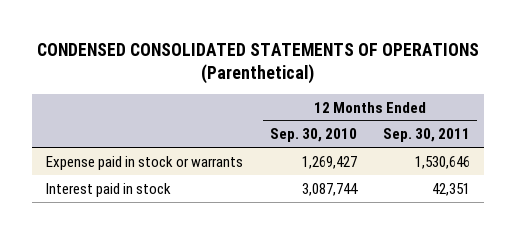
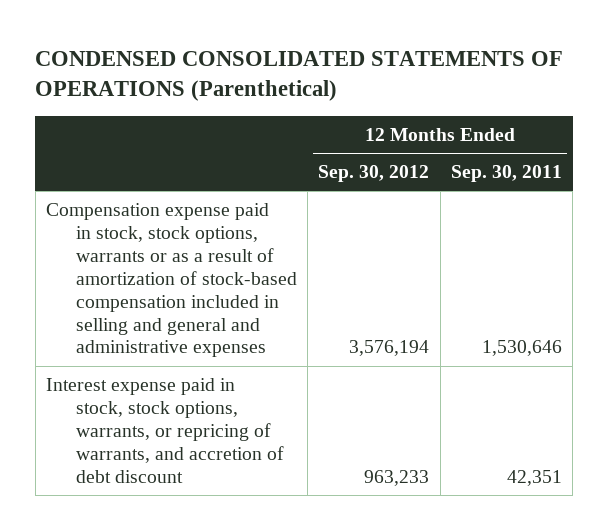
- | 12 Months Ended Sep. 30, 2010 | 12 Months Ended Sep. 30, 2011
+ | 12 Months Ended Sep. 30, 2012 | 12 Months Ended Sep. 30, 2011
- Expense paid in stock or warrants | 1,269,427 | 1,530,646
- Interest paid in stock | 3,087,744 | 42,351
+ Compensation expense paid in stock, stock options, warrants or as a result of amortization of stock-based compensation included in selling and general and administrative expenses | 3,576,194 | 1,530,646
+ Interest expense paid in stock, stock options, warrants, or repricing of warrants, and accretion of debt discount | 963,233 | 42,351

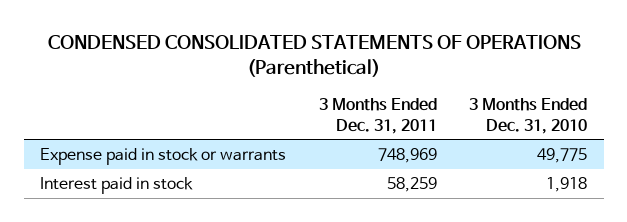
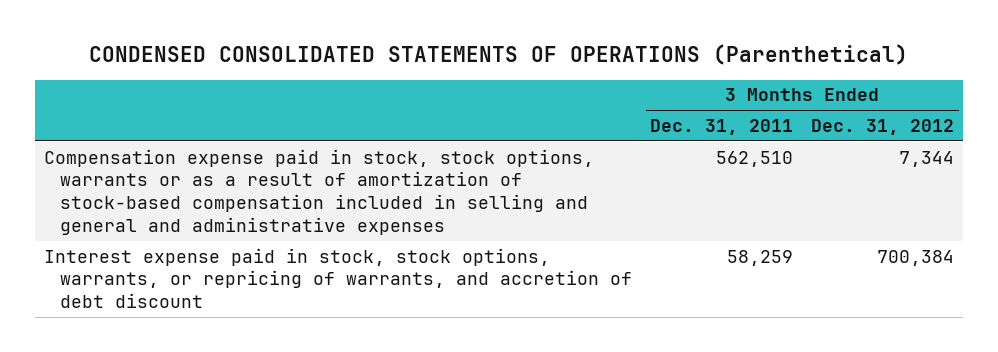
- | 3 Months Ended Dec. 31, 2011 | 3 Months Ended Dec. 31, 2010
+ | 3 Months Ended Dec. 31, 2011 | 3 Months Ended Dec. 31, 2012
- Expense paid in stock or warrants | 748,969 | 49,775
- Interest paid in stock | 58,259 | 1,918
+ Compensation expense paid in stock, stock options, warrants or as a result of amortization of stock-based compensation included in selling and general and administrative expenses | 562,510 | 7,344
+ Interest expense paid in stock, stock options, warrants, or repricing of warrants, and accretion of debt discount | 58,259 | 700,384

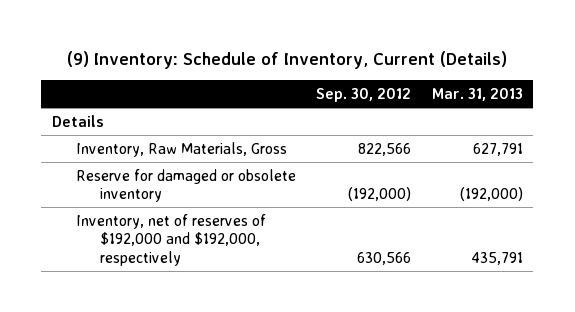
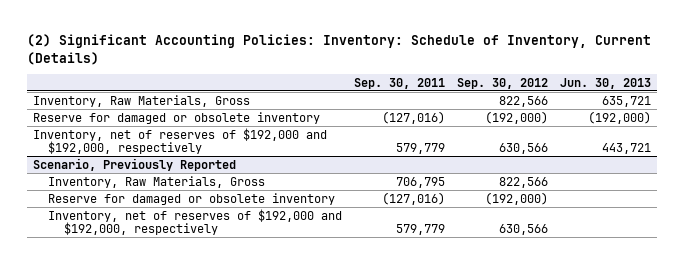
- (9) Inventory: Schedule of Inventory, Current (Details)
+ (2) Significant Accounting Policies: Inventory: Schedule of Inventory, Current (Details)
- | Sep. 30, 2012 | Mar. 31, 2013
+ | Sep. 30, 2011 | Sep. 30, 2012 | Jun. 30, 2013
- Details
+ Scenario, Previously Reported
+ Inventory, Raw Materials, Gross | 706,795 | 822,566 |
+ Reserve for damaged or obsolete inventory | (127,016) | (192,000) |
+ Inventory, net of reserves of $192,000 and $192,000, respectively | 579,779 | 630,566 |

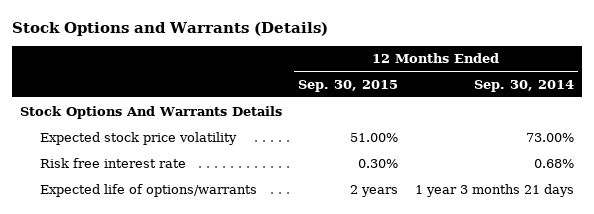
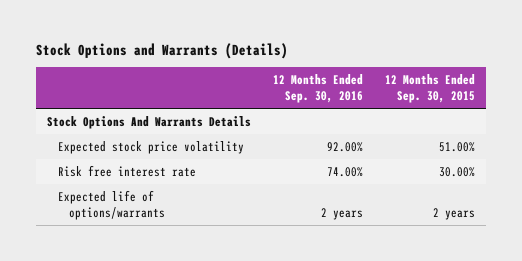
- | 12 Months Ended Sep. 30, 2015 | 12 Months Ended Sep. 30, 2014
+ | 12 Months Ended Sep. 30, 2016 | 12 Months Ended Sep. 30, 2015
- Risk free interest rate | 0.30% | 0.68%
+ Risk free interest rate | 74.00% | 30.00%

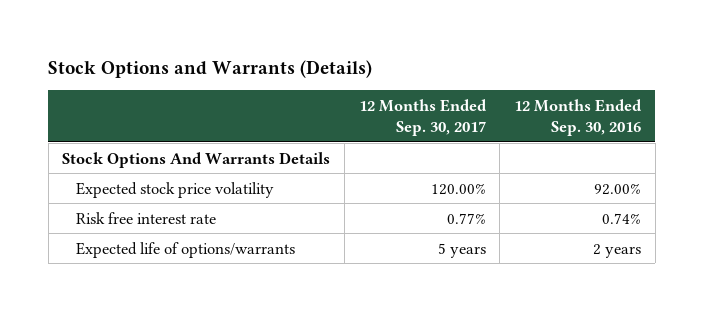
- | 12 Months Ended Sep. 30, 2016 | 12 Months Ended Sep. 30, 2015
+ | 12 Months Ended Sep. 30, 2017 | 12 Months Ended Sep. 30, 2016
- Risk free interest rate | 74.00% | 30.00%
+ Risk free interest rate | 0.77% | 0.74%

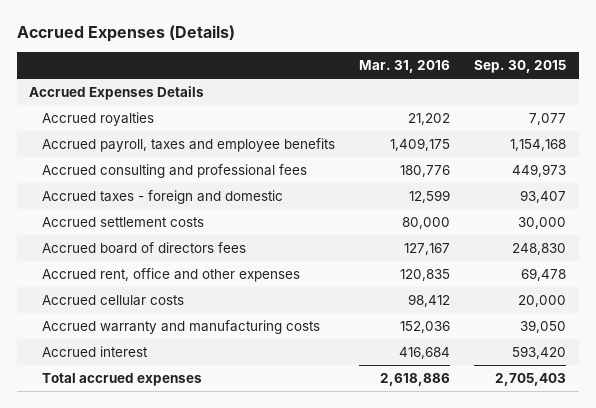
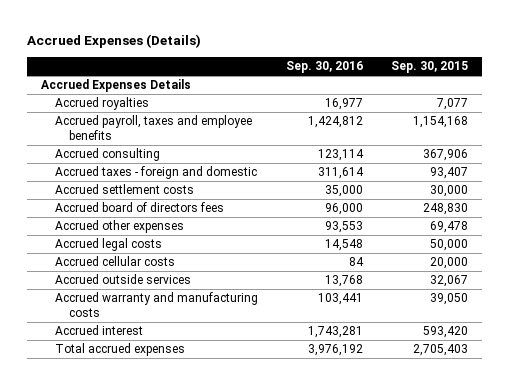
- | Mar. 31, 2016 | Sep. 30, 2015
+ | Sep. 30, 2016 | Sep. 30, 2015
- Accrued consulting and professional fees | 180,776 | 449,973
+ Accrued consulting | 123,114 | 367,906
- Accrued rent, office and other expenses | 120,835 | 69,478
+ Accrued other expenses | 93,553 | 69,478
+ Accrued legal costs | 14,548 | 50,000
+ Accrued outside services | 13,768 | 32,067

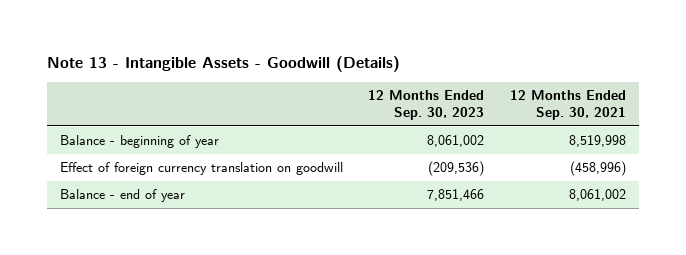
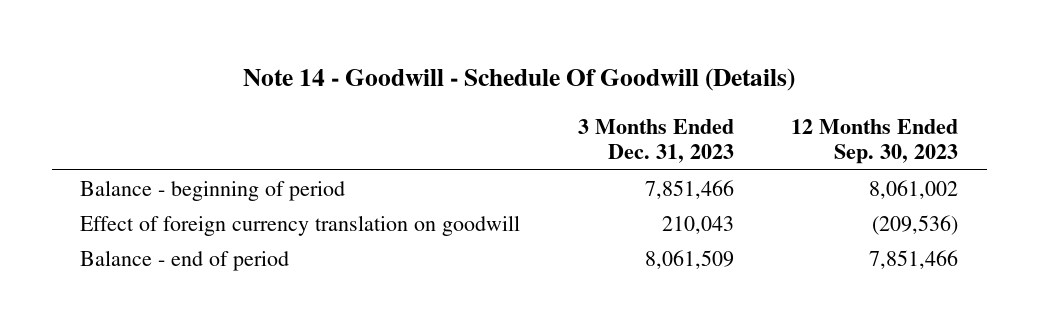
- Note 13 - Intangible Assets - Goodwill (Details)
+ Note 14 - Goodwill - Schedule Of Goodwill (Details)
- | 12 Months Ended Sep. 30, 2023 | 12 Months Ended Sep. 30, 2021
+ | 3 Months Ended Dec. 31, 2023 | 12 Months Ended Sep. 30, 2023
- Balance - beginning of year | 8,061,002 | 8,519,998
+ Balance - beginning of period | 7,851,466 | 8,061,002
- Balance - end of year | 7,851,466 | 8,061,002
+ Balance - end of period | 8,061,509 | 7,851,466

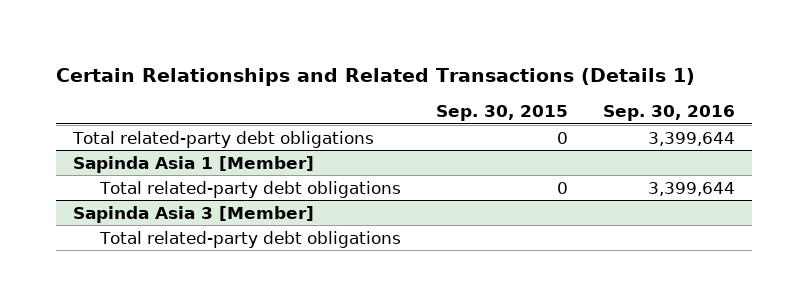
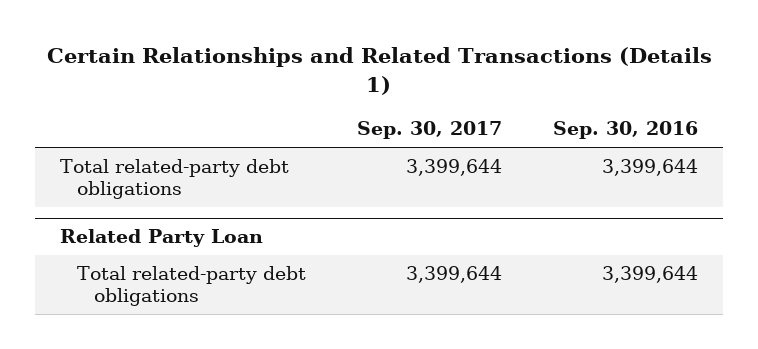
- | Sep. 30, 2015 | Sep. 30, 2016
+ | Sep. 30, 2017 | Sep. 30, 2016
- Sapinda Asia 1 [Member]
+ Related Party Loan
- Sapinda Asia 3 [Member]
- Total related-party debt obligations

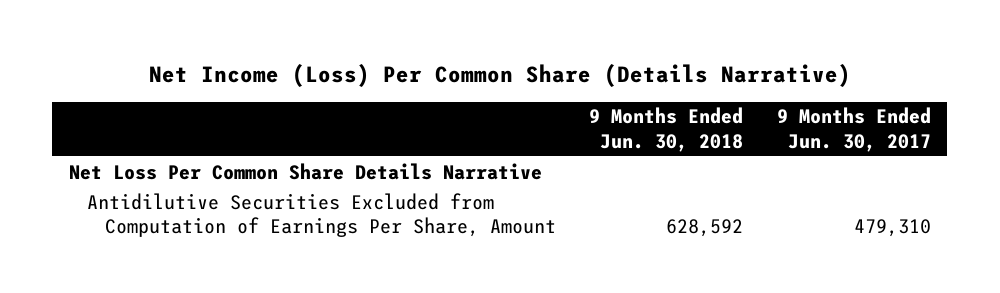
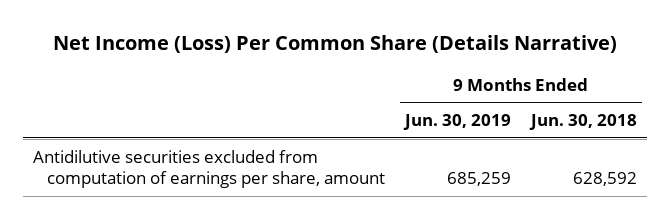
- | 9 Months Ended Jun. 30, 2018 | 9 Months Ended Jun. 30, 2017
+ | 9 Months Ended Jun. 30, 2019 | 9 Months Ended Jun. 30, 2018
- Net Loss Per Common Share Details Narrative
- Antidilutive Securities Excluded from Computation of Earnings Per Share, Amount | 628,592 | 479,310
+ Antidilutive securities excluded from computation of earnings per share, amount | 685,259 | 628,592

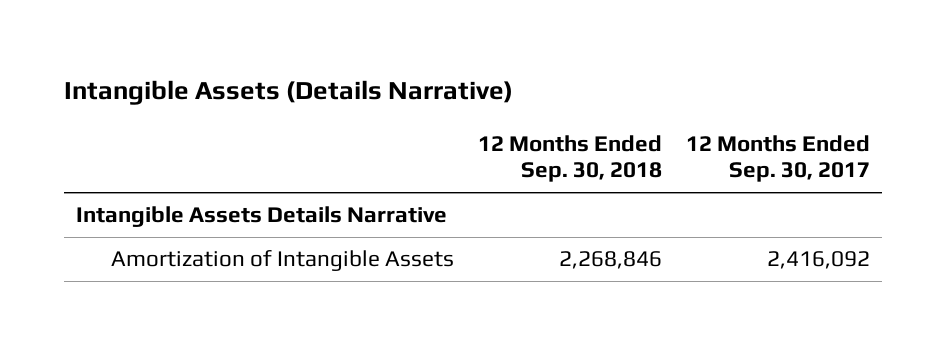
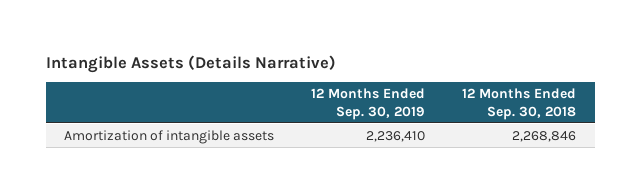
- | 12 Months Ended Sep. 30, 2018 | 12 Months Ended Sep. 30, 2017
+ | 12 Months Ended Sep. 30, 2019 | 12 Months Ended Sep. 30, 2018
- Intangible Assets Details Narrative
- Amortization of Intangible Assets | 2,268,846 | 2,416,092
+ Amortization of intangible assets | 2,236,410 | 2,268,846

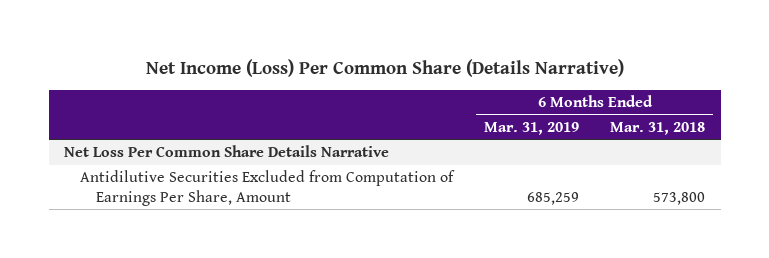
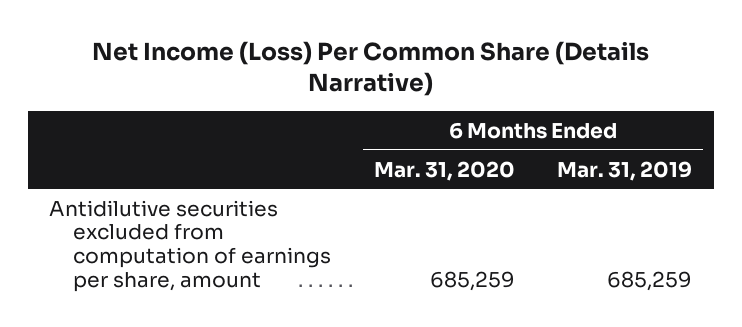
- | 6 Months Ended Mar. 31, 2019 | 6 Months Ended Mar. 31, 2018
+ | 6 Months Ended Mar. 31, 2020 | 6 Months Ended Mar. 31, 2019
- Net Loss Per Common Share Details Narrative
- Antidilutive Securities Excluded from Computation of Earnings Per Share, Amount | 685,259 | 573,800
+ Antidilutive securities excluded from computation of earnings per share, amount | 685,259 | 685,259

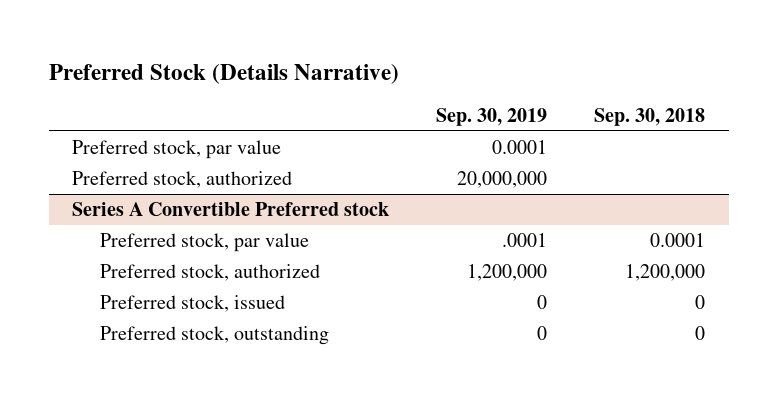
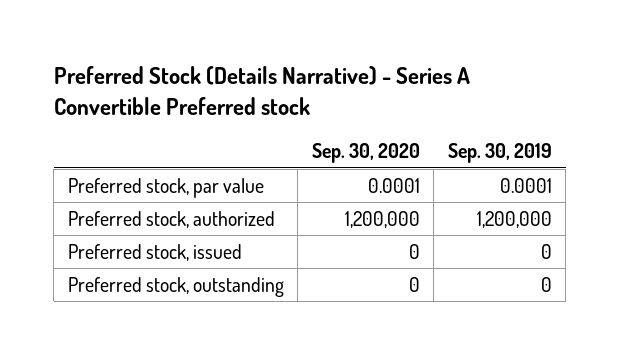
- Preferred Stock (Details Narrative)
+ Preferred Stock (Details Narrative) - Series A Convertible Preferred stock
- | Sep. 30, 2019 | Sep. 30, 2018
+ | Sep. 30, 2020 | Sep. 30, 2019
- Preferred stock, authorized | 20,000,000 |
- Series A Convertible Preferred stock
- Preferred stock, par value | .0001 | 0.0001

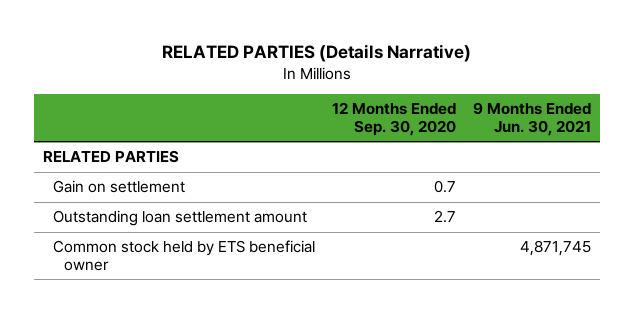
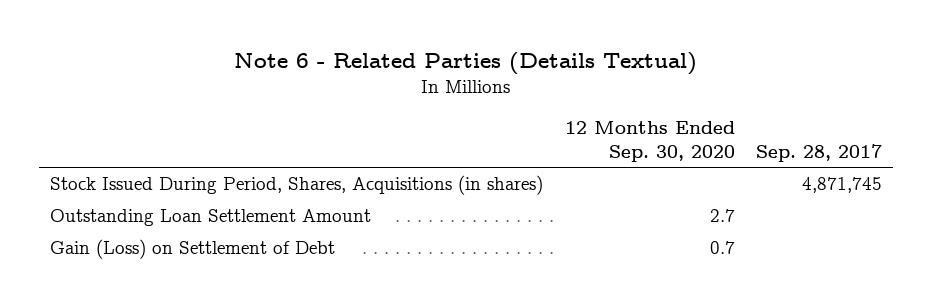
- RELATED PARTIES (Details Narrative)
+ Note 6 - Related Parties (Details Textual)
- | 12 Months Ended Sep. 30, 2020 | 9 Months Ended Jun. 30, 2021
+ | 12 Months Ended Sep. 30, 2020 | Sep. 28, 2017
- RELATED PARTIES
- Gain on settlement | 0.7 |
- Outstanding loan settlement amount | 2.7 |
- Common stock held by ETS beneficial owner | | 4,871,745
+ Stock Issued During Period, Shares, Acquisitions (in shares) | | 4,871,745
+ Outstanding Loan Settlement Amount | 2.7 |
+ Gain (Loss) on Settlement of Debt | 0.7 |

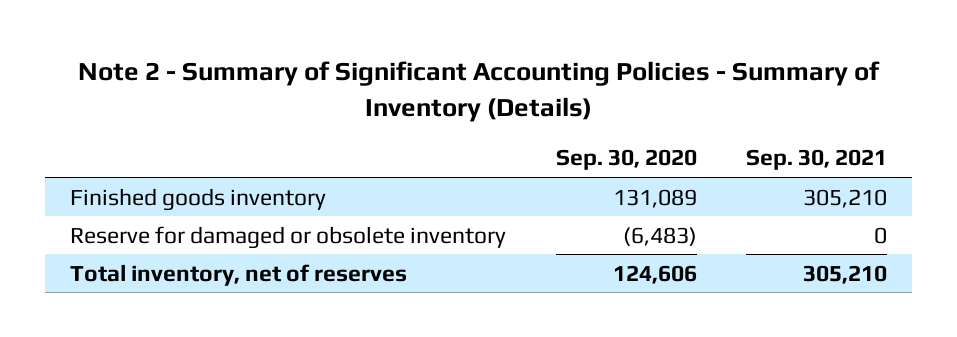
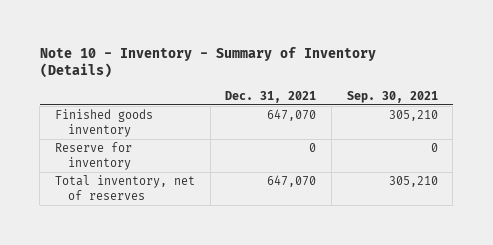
- Note 2 - Summary of Significant Accounting Policies - Summary of Inventory (Details)
+ Note 10 - Inventory - Summary of Inventory (Details)
- | Sep. 30, 2020 | Sep. 30, 2021
+ | Dec. 31, 2021 | Sep. 30, 2021
- Reserve for damaged or obsolete inventory | (6,483) | 0
+ Reserve for inventory | 0 | 0

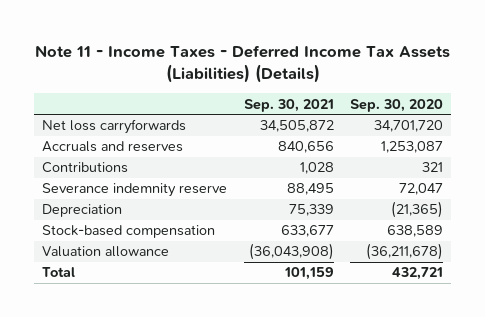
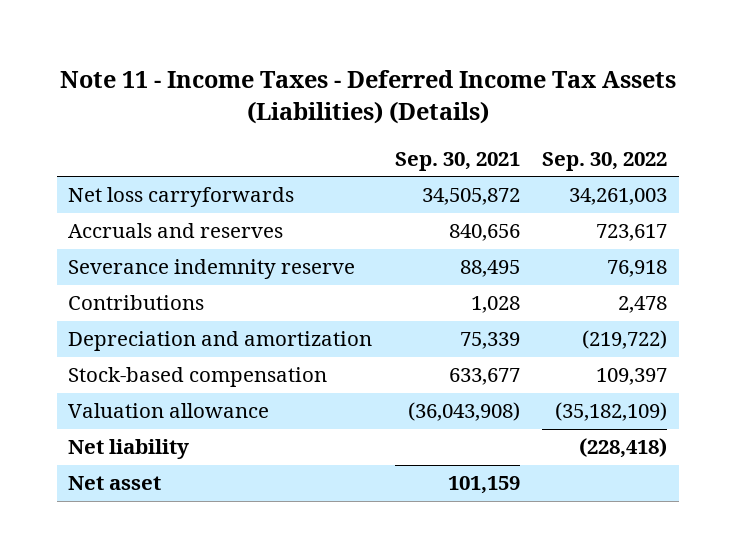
- | Sep. 30, 2021 | Sep. 30, 2020
+ | Sep. 30, 2021 | Sep. 30, 2022
- Depreciation | 75,339 | (21,365)
moved down: Contributions | 1,028 | 2,478
+ Depreciation and amortization | 75,339 | (219,722)
- Total | 101,159 | 432,721
+ Net liability | | (228,418)
+ Net asset | 101,159 |

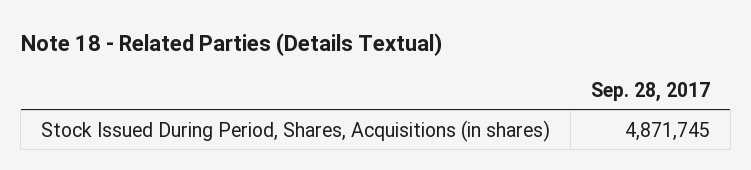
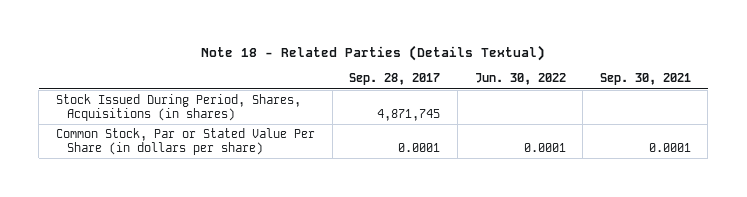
- | Sep. 28, 2017
+ | Sep. 28, 2017 | Jun. 30, 2022 | Sep. 30, 2021
+ Common Stock, Par or Stated Value Per Share (in dollars per share) | 0.0001 | 0.0001 | 0.0001

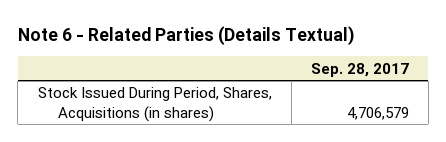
- Note 18 - Related Parties (Details Textual)
+ Note 6 - Related Parties (Details Textual)
- | Sep. 28, 2017 | Jun. 30, 2022 | Sep. 30, 2021
+ | Sep. 28, 2017
- Stock Issued During Period, Shares, Acquisitions (in shares) | 4,871,745 | |
- Common Stock, Par or Stated Value Per Share (in dollars per share) | 0.0001 | 0.0001 | 0.0001
+ Stock Issued During Period, Shares, Acquisitions (in shares) | 4,706,579

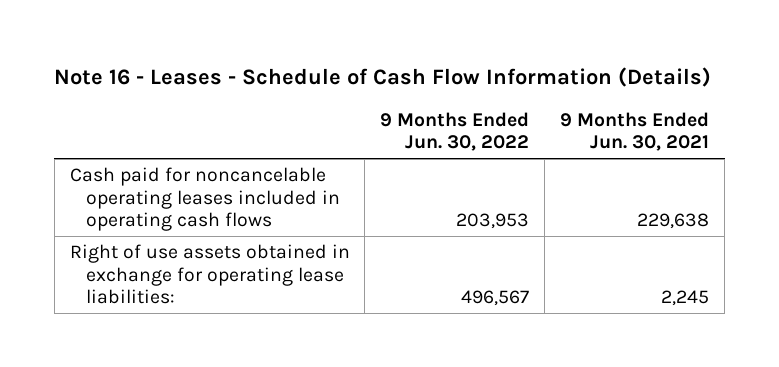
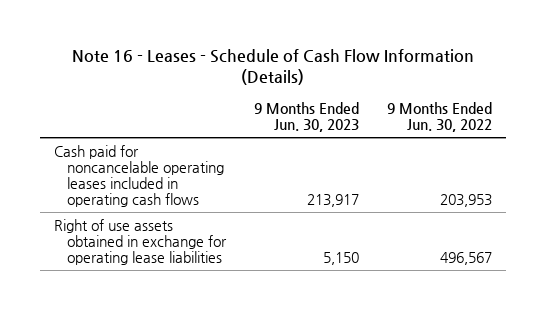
- | 9 Months Ended Jun. 30, 2022 | 9 Months Ended Jun. 30, 2021
+ | 9 Months Ended Jun. 30, 2023 | 9 Months Ended Jun. 30, 2022
- Right of use assets obtained in exchange for operating lease liabilities: | 496,567 | 2,245
+ Right of use assets obtained in exchange for operating lease liabilities | 5,150 | 496,567

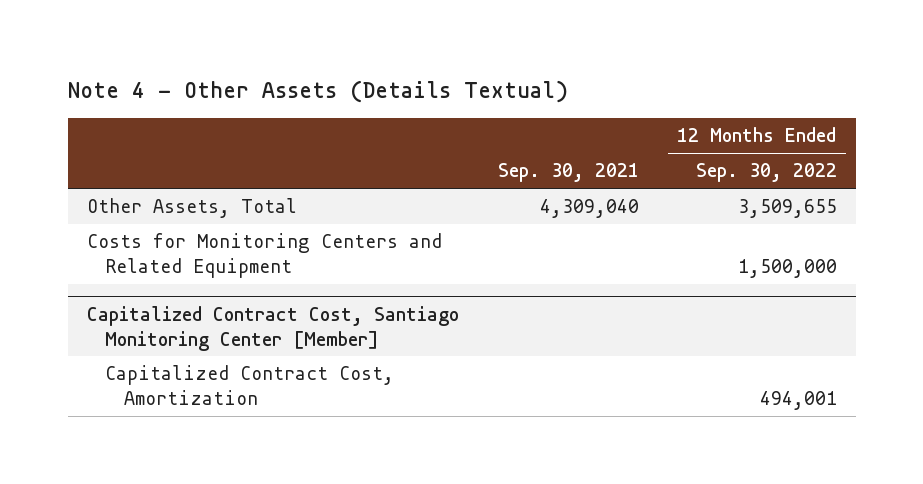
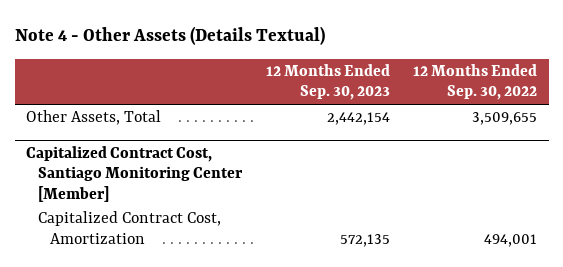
- | Sep. 30, 2021 | 12 Months Ended Sep. 30, 2022
+ | 12 Months Ended Sep. 30, 2023 | 12 Months Ended Sep. 30, 2022
- Costs for Monitoring Centers and Related Equipment | | 1,500,000

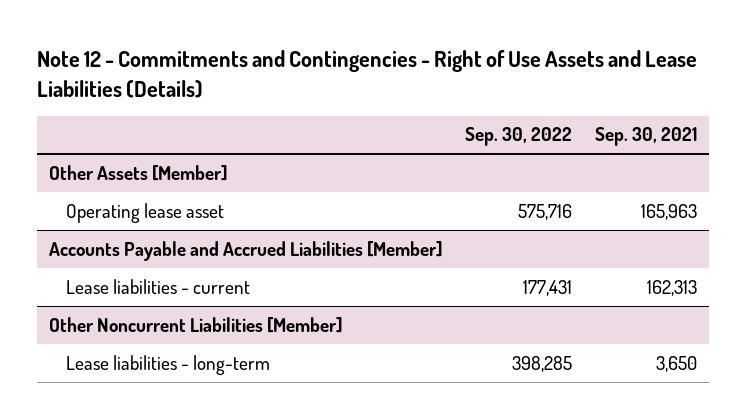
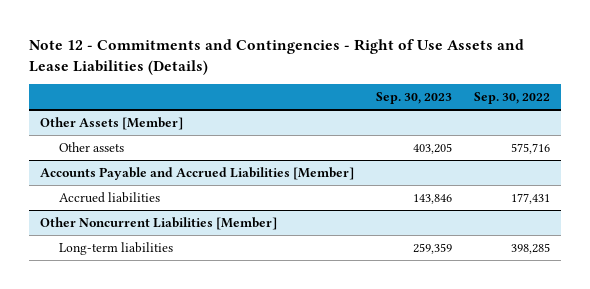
- | Sep. 30, 2022 | Sep. 30, 2021
+ | Sep. 30, 2023 | Sep. 30, 2022
@ Other Assets [Member]
- Operating lease asset | 575,716 | 165,963
+ Other assets | 403,205 | 575,716
@ Accounts Payable and Accrued Liabilities [Member]
- Lease liabilities - current | 177,431 | 162,313
+ Accrued liabilities | 143,846 | 177,431
@ Other Noncurrent Liabilities [Member]
- Lease liabilities - long-term | 398,285 | 3,650
+ Long-term liabilities | 259,359 | 398,285

